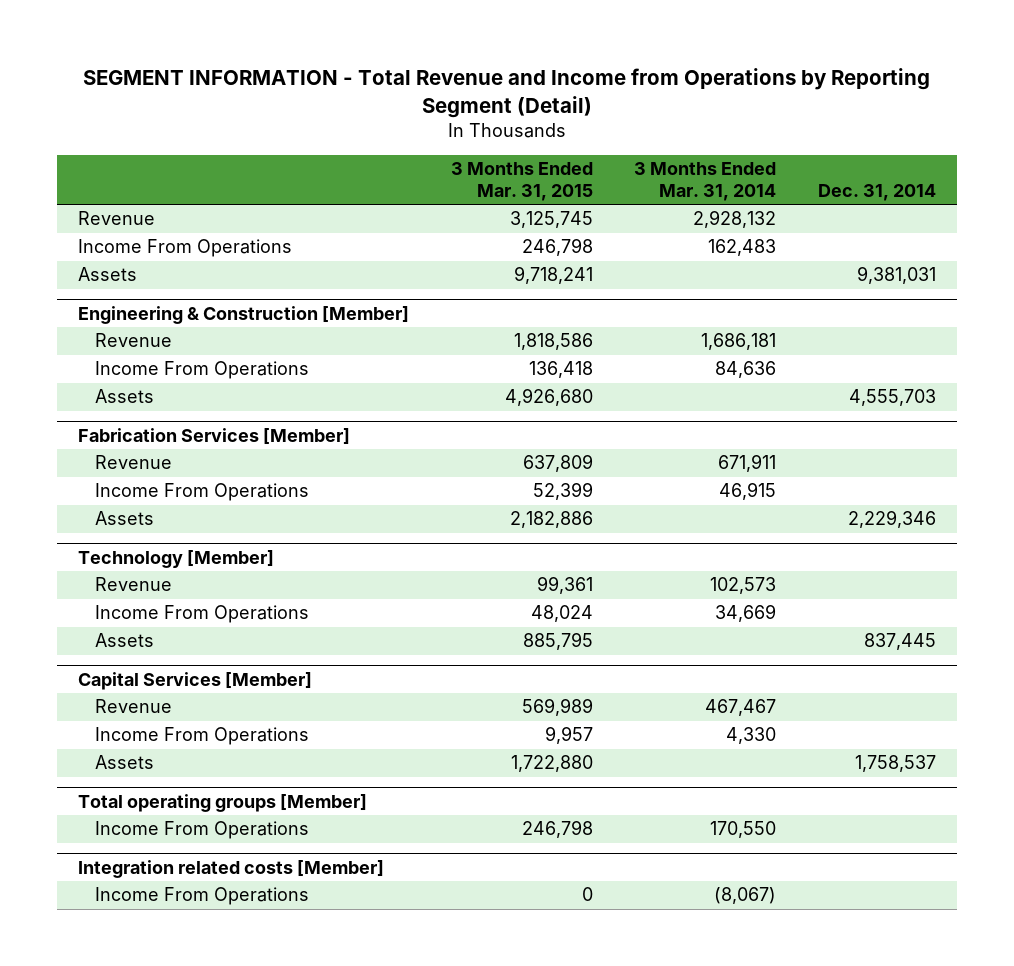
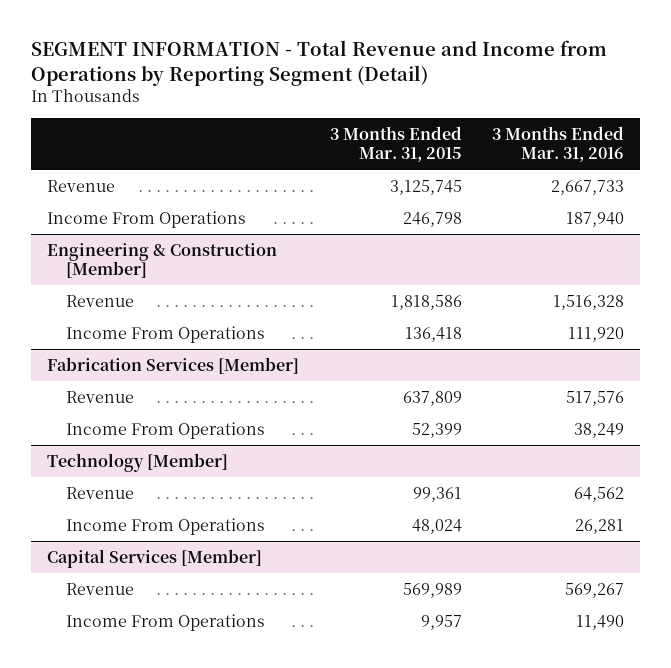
- | 3 Months Ended Mar. 31, 2015 | 3 Months Ended Mar. 31, 2014 | Dec. 31, 2014
+ | 3 Months Ended Mar. 31, 2015 | 3 Months Ended Mar. 31, 2016
- Assets | 9,718,241 | | 9,381,031
@ Engineering & Construction [Member]
- Assets | 4,926,680 | | 4,555,703
@ Fabrication Services [Member]
- Assets | 2,182,886 | | 2,229,346
@ Technology [Member]
- Assets | 885,795 | | 837,445
@ Capital Services [Member]
- Assets | 1,722,880 | | 1,758,537
- Total operating groups [Member]
- Income From Operations | 246,798 | 170,550 |
- Integration related costs [Member]
- Income From Operations | 0 | (8,067) |

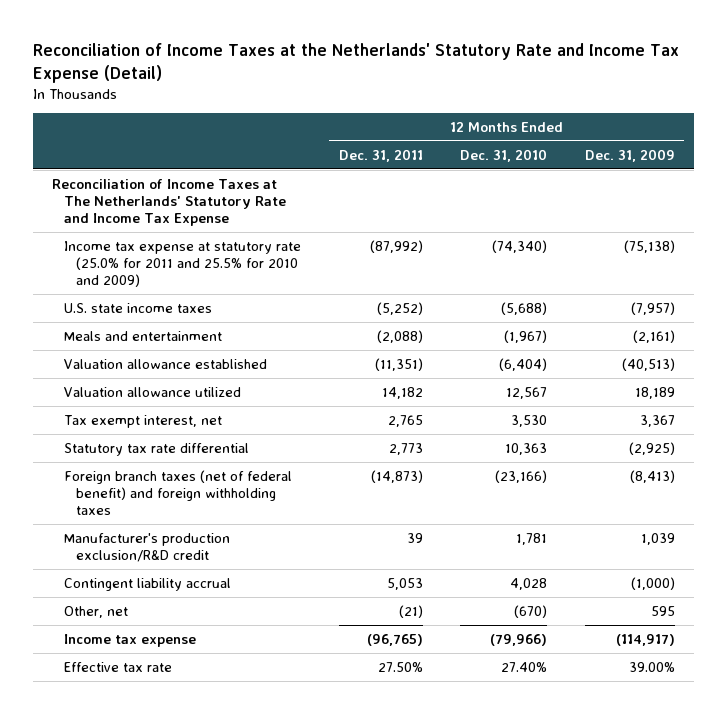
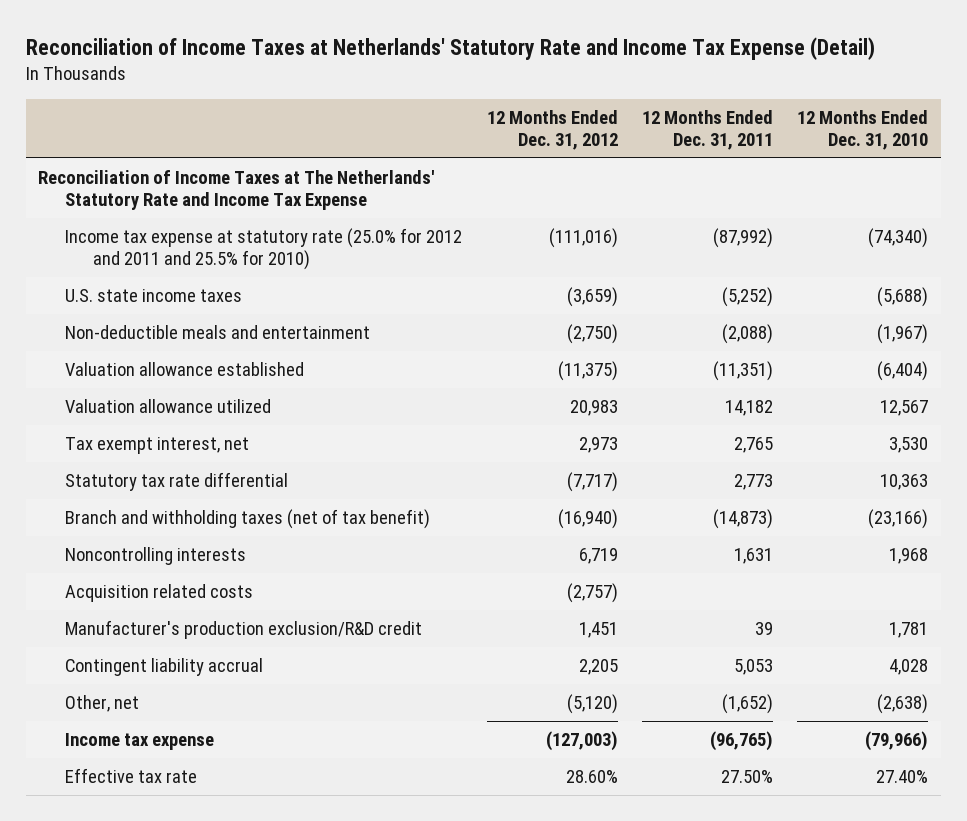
- Reconciliation of Income Taxes at the Netherlands' Statutory Rate and Income Tax Expense (Detail)
+ Reconciliation of Income Taxes at Netherlands' Statutory Rate and Income Tax Expense (Detail)
- | 12 Months Ended Dec. 31, 2011 | 12 Months Ended Dec. 31, 2010 | 12 Months Ended Dec. 31, 2009
+ | 12 Months Ended Dec. 31, 2012 | 12 Months Ended Dec. 31, 2011 | 12 Months Ended Dec. 31, 2010
- Income tax expense at statutory rate (25.0% for 2011 and 25.5% for 2010 and 2009) | (87,992) | (74,340) | (75,138)
+ Income tax expense at statutory rate (25.0% for 2012 and 2011 and 25.5% for 2010) | (111,016) | (87,992) | (74,340)
- Meals and entertainment | (2,088) | (1,967) | (2,161)
+ Non-deductible meals and entertainment | (2,750) | (2,088) | (1,967)
- Foreign branch taxes (net of federal benefit) and foreign withholding taxes | (14,873) | (23,166) | (8,413)
+ Branch and withholding taxes (net of tax benefit) | (16,940) | (14,873) | (23,166)
+ Noncontrolling interests | 6,719 | 1,631 | 1,968
+ Acquisition related costs | (2,757) | |
- Other, net | (21) | (670) | 595
+ Other, net | (5,120) | (1,652) | (2,638)

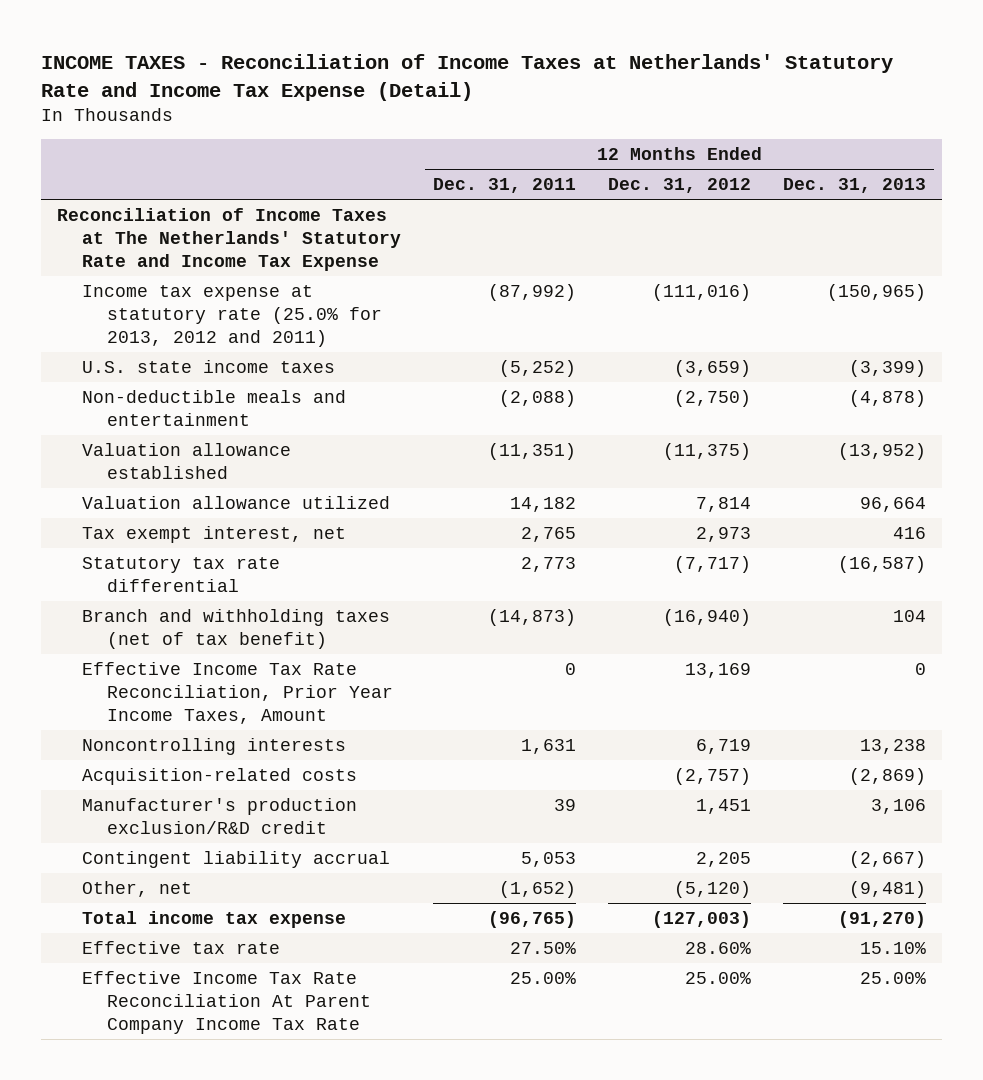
- Reconciliation of Income Taxes at Netherlands' Statutory Rate and Income Tax Expense (Detail)
+ INCOME TAXES - Reconciliation of Income Taxes at Netherlands' Statutory Rate and Income Tax Expense (Detail)
- | 12 Months Ended Dec. 31, 2012 | 12 Months Ended Dec. 31, 2011 | 12 Months Ended Dec. 31, 2010
+ | 12 Months Ended Dec. 31, 2011 | 12 Months Ended Dec. 31, 2012 | 12 Months Ended Dec. 31, 2013
- Income tax expense at statutory rate (25.0% for 2012 and 2011 and 25.5% for 2010) | (111,016) | (87,992) | (74,340)
+ Income tax expense at statutory rate (25.0% for 2013, 2012 and 2011) | (87,992) | (111,016) | (150,965)
- Valuation allowance utilized | 20,983 | 14,182 | 12,567
+ Valuation allowance utilized | 14,182 | 7,814 | 96,664
+ Effective Income Tax Rate Reconciliation, Prior Year Income Taxes, Amount | 0 | 13,169 | 0
- Acquisition related costs | (2,757) | |
+ Acquisition-related costs | | (2,757) | (2,869)
- Income tax expense | (127,003) | (96,765) | (79,966)
+ Total income tax expense | (96,765) | (127,003) | (91,270)
+ Effective Income Tax Rate Reconciliation At Parent Company Income Tax Rate | 25.00% | 25.00% | 25.00%

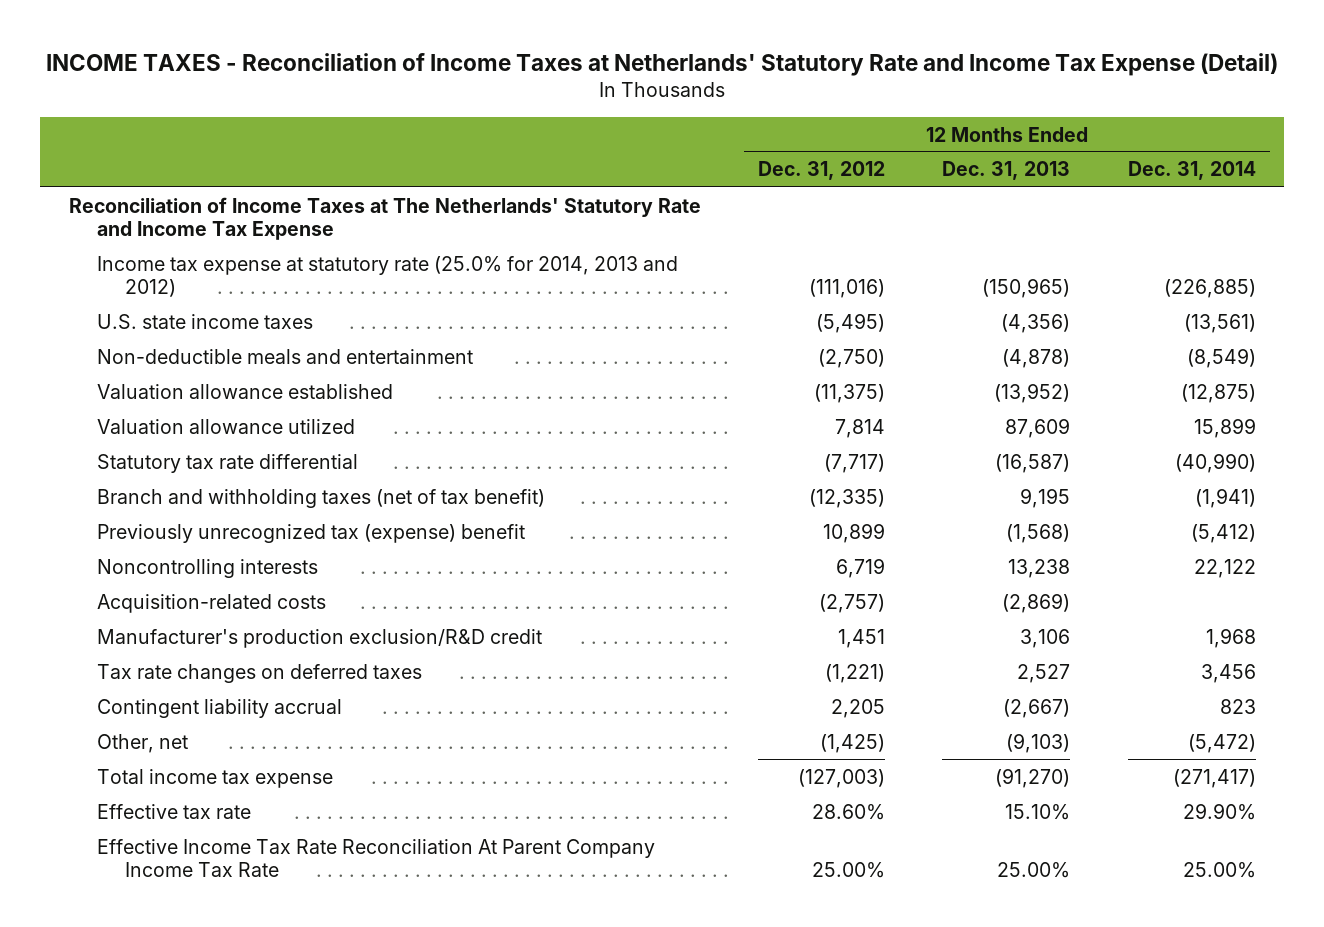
- | 12 Months Ended Dec. 31, 2011 | 12 Months Ended Dec. 31, 2012 | 12 Months Ended Dec. 31, 2013
+ | 12 Months Ended Dec. 31, 2012 | 12 Months Ended Dec. 31, 2013 | 12 Months Ended Dec. 31, 2014
- Income tax expense at statutory rate (25.0% for 2013, 2012 and 2011) | (87,992) | (111,016) | (150,965)
- U.S. state income taxes | (5,252) | (3,659) | (3,399)
+ Income tax expense at statutory rate (25.0% for 2014, 2013 and 2012) | (111,016) | (150,965) | (226,885)
+ U.S. state income taxes | (5,495) | (4,356) | (13,561)
- Valuation allowance utilized | 14,182 | 7,814 | 96,664
- Tax exempt interest, net | 2,765 | 2,973 | 416
+ Valuation allowance utilized | 7,814 | 87,609 | 15,899
- Branch and withholding taxes (net of tax benefit) | (14,873) | (16,940) | 104
- Effective Income Tax Rate Reconciliation, Prior Year Income Taxes, Amount | 0 | 13,169 | 0
+ Branch and withholding taxes (net of tax benefit) | (12,335) | 9,195 | (1,941)
+ Previously unrecognized tax (expense) benefit | 10,899 | (1,568) | (5,412)
+ Tax rate changes on deferred taxes | (1,221) | 2,527 | 3,456
- Other, net | (1,652) | (5,120) | (9,481)
+ Other, net | (1,425) | (9,103) | (5,472)

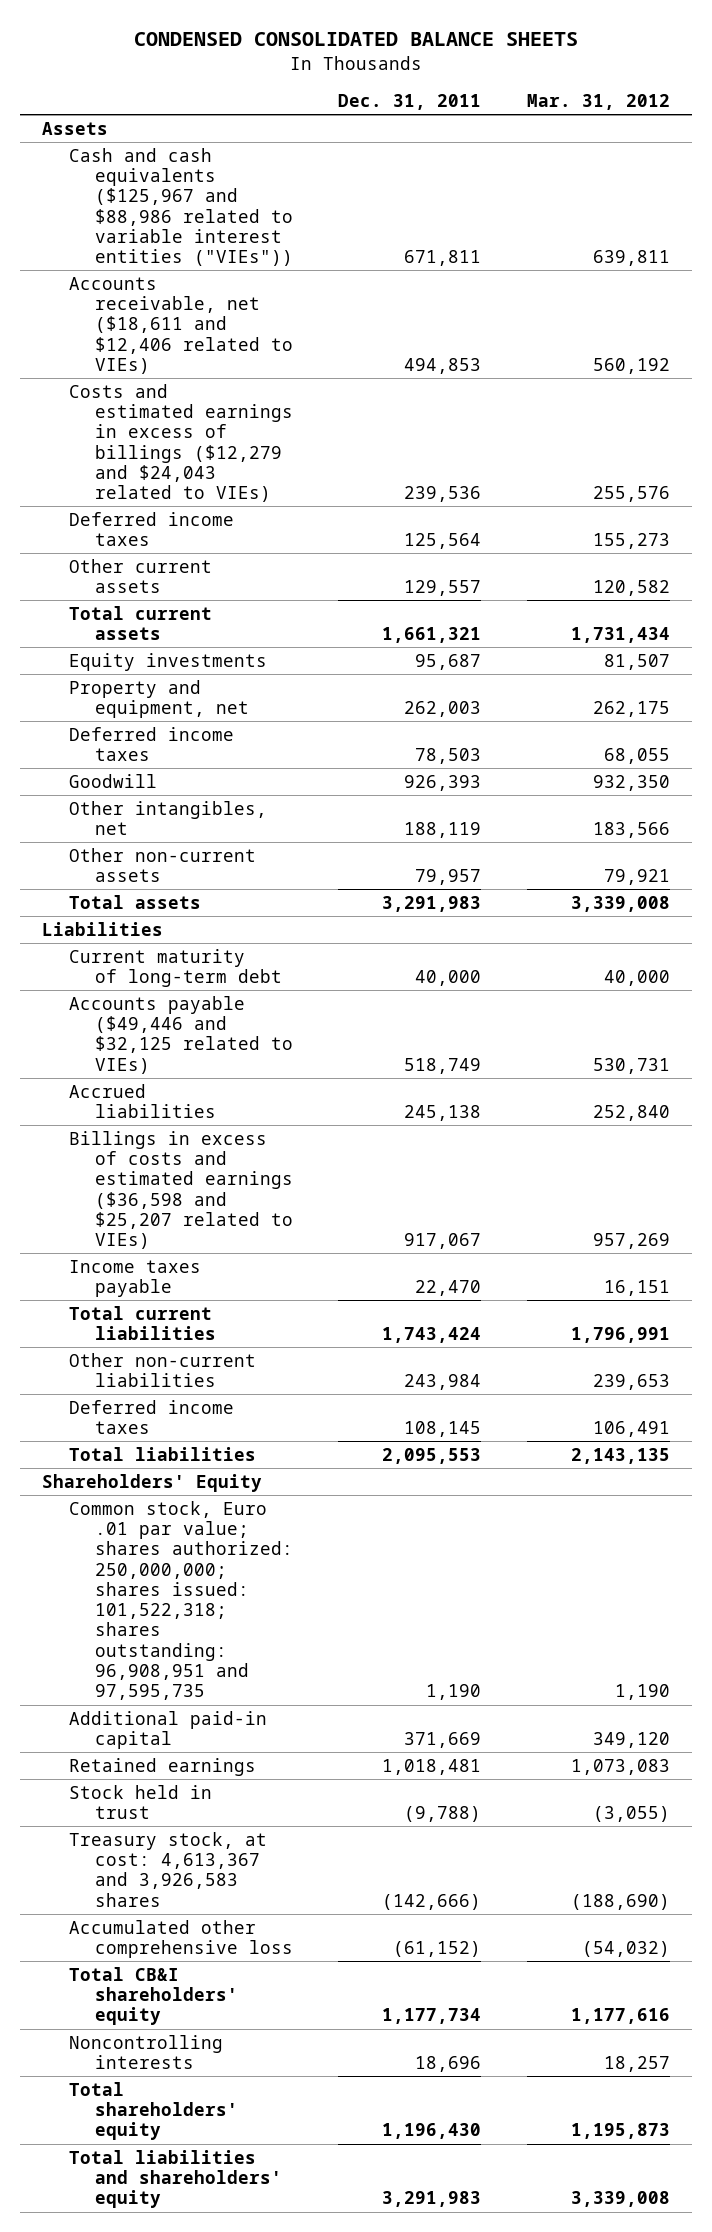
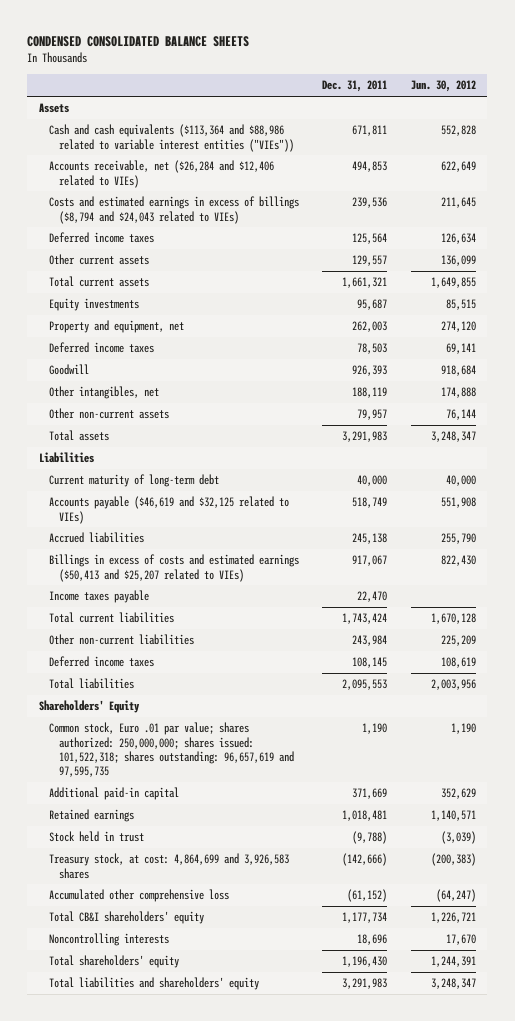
- | Dec. 31, 2011 | Mar. 31, 2012
+ | Dec. 31, 2011 | Jun. 30, 2012
- Cash and cash equivalents ($125,967 and $88,986 related to variable interest entities ("VIEs")) | 671,811 | 639,811
- Accounts receivable, net ($18,611 and $12,406 related to VIEs) | 494,853 | 560,192
- Costs and estimated earnings in excess of billings ($12,279 and $24,043 related to VIEs) | 239,536 | 255,576
+ Cash and cash equivalents ($113,364 and $88,986 related to variable interest entities ("VIEs")) | 671,811 | 552,828
+ Accounts receivable, net ($26,284 and $12,406 related to VIEs) | 494,853 | 622,649
+ Costs and estimated earnings in excess of billings ($8,794 and $24,043 related to VIEs) | 239,536 | 211,645
- Accounts payable ($49,446 and $32,125 related to VIEs) | 518,749 | 530,731
+ Accounts payable ($46,619 and $32,125 related to VIEs) | 518,749 | 551,908
- Billings in excess of costs and estimated earnings ($36,598 and $25,207 related to VIEs) | 917,067 | 957,269
+ Billings in excess of costs and estimated earnings ($50,413 and $25,207 related to VIEs) | 917,067 | 822,430
- Common stock, Euro .01 par value; shares authorized: 250,000,000; shares issued: 101,522,318; shares outstanding: 96,908,951 and 97,595,735 | 1,190 | 1,190
+ Common stock, Euro .01 par value; shares authorized: 250,000,000; shares issued: 101,522,318; shares outstanding: 96,657,619 and 97,595,735 | 1,190 | 1,190
- Treasury stock, at cost: 4,613,367 and 3,926,583 shares | (142,666) | (188,690)
+ Treasury stock, at cost: 4,864,699 and 3,926,583 shares | (142,666) | (200,383)

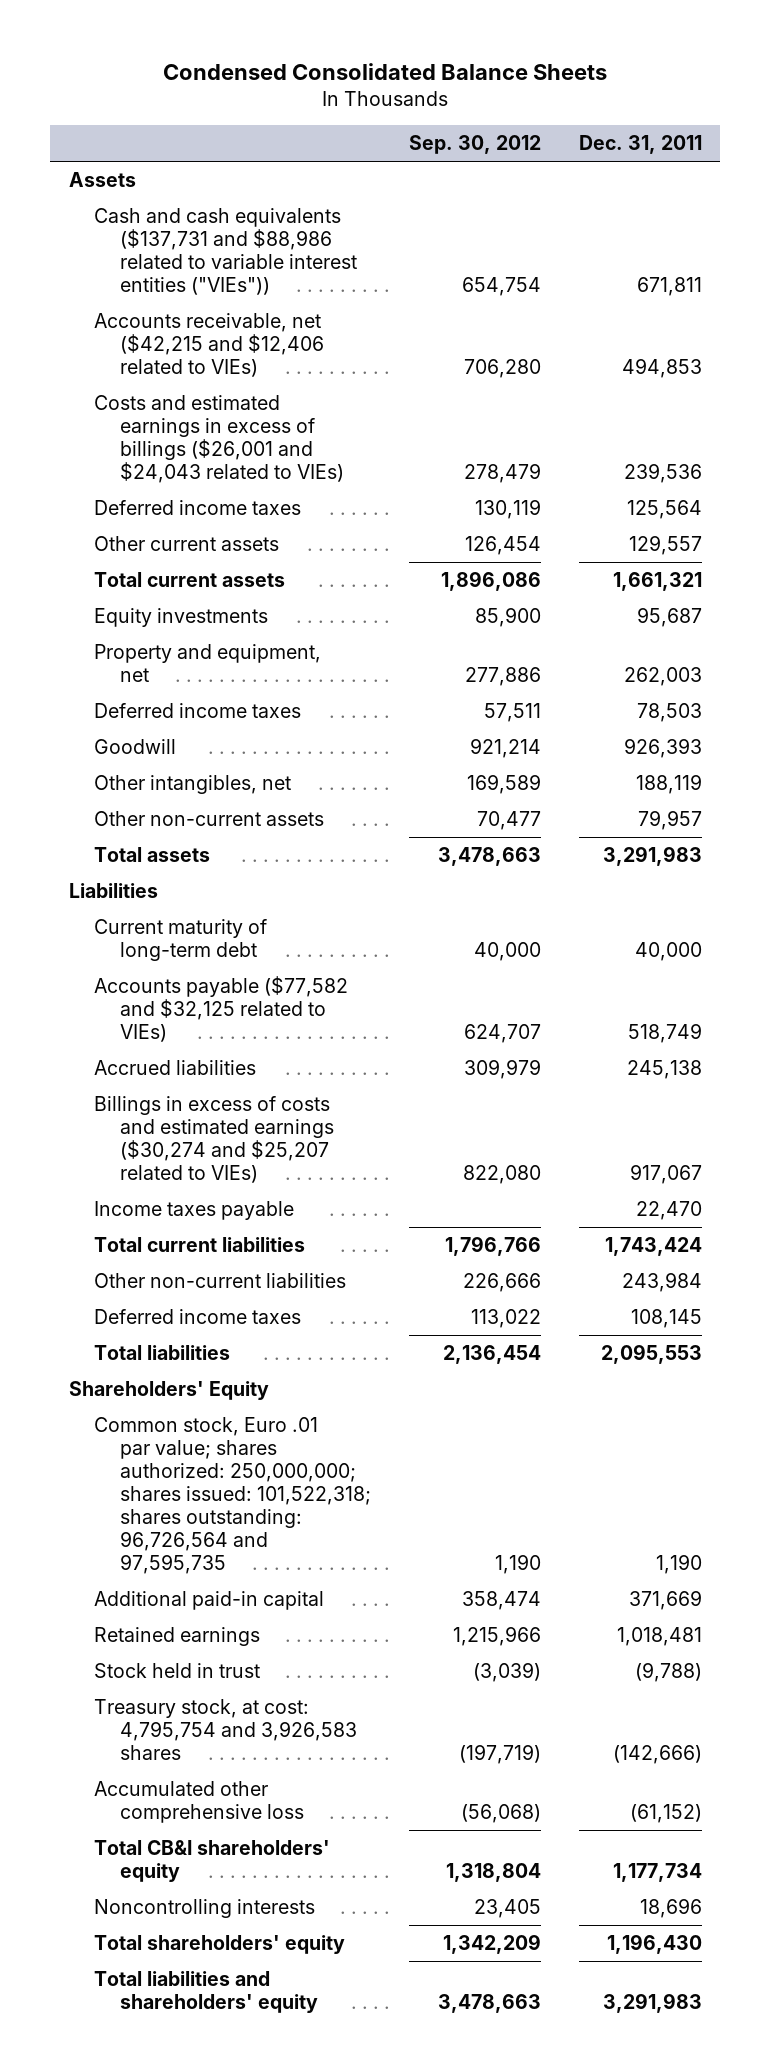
- CONDENSED CONSOLIDATED BALANCE SHEETS
+ Condensed Consolidated Balance Sheets
- | Dec. 31, 2011 | Jun. 30, 2012
+ | Sep. 30, 2012 | Dec. 31, 2011
- Cash and cash equivalents ($113,364 and $88,986 related to variable interest entities ("VIEs")) | 671,811 | 552,828
- Accounts receivable, net ($26,284 and $12,406 related to VIEs) | 494,853 | 622,649
- Costs and estimated earnings in excess of billings ($8,794 and $24,043 related to VIEs) | 239,536 | 211,645
+ Cash and cash equivalents ($137,731 and $88,986 related to variable interest entities ("VIEs")) | 654,754 | 671,811
+ Accounts receivable, net ($42,215 and $12,406 related to VIEs) | 706,280 | 494,853
+ Costs and estimated earnings in excess of billings ($26,001 and $24,043 related to VIEs) | 278,479 | 239,536
- Accounts payable ($46,619 and $32,125 related to VIEs) | 518,749 | 551,908
+ Accounts payable ($77,582 and $32,125 related to VIEs) | 624,707 | 518,749
- Billings in excess of costs and estimated earnings ($50,413 and $25,207 related to VIEs) | 917,067 | 822,430
+ Billings in excess of costs and estimated earnings ($30,274 and $25,207 related to VIEs) | 822,080 | 917,067
- Common stock, Euro .01 par value; shares authorized: 250,000,000; shares issued: 101,522,318; shares outstanding: 96,657,619 and 97,595,735 | 1,190 | 1,190
+ Common stock, Euro .01 par value; shares authorized: 250,000,000; shares issued: 101,522,318; shares outstanding: 96,726,564 and 97,595,735 | 1,190 | 1,190
- Treasury stock, at cost: 4,864,699 and 3,926,583 shares | (142,666) | (200,383)
+ Treasury stock, at cost: 4,795,754 and 3,926,583 shares | (197,719) | (142,666)

